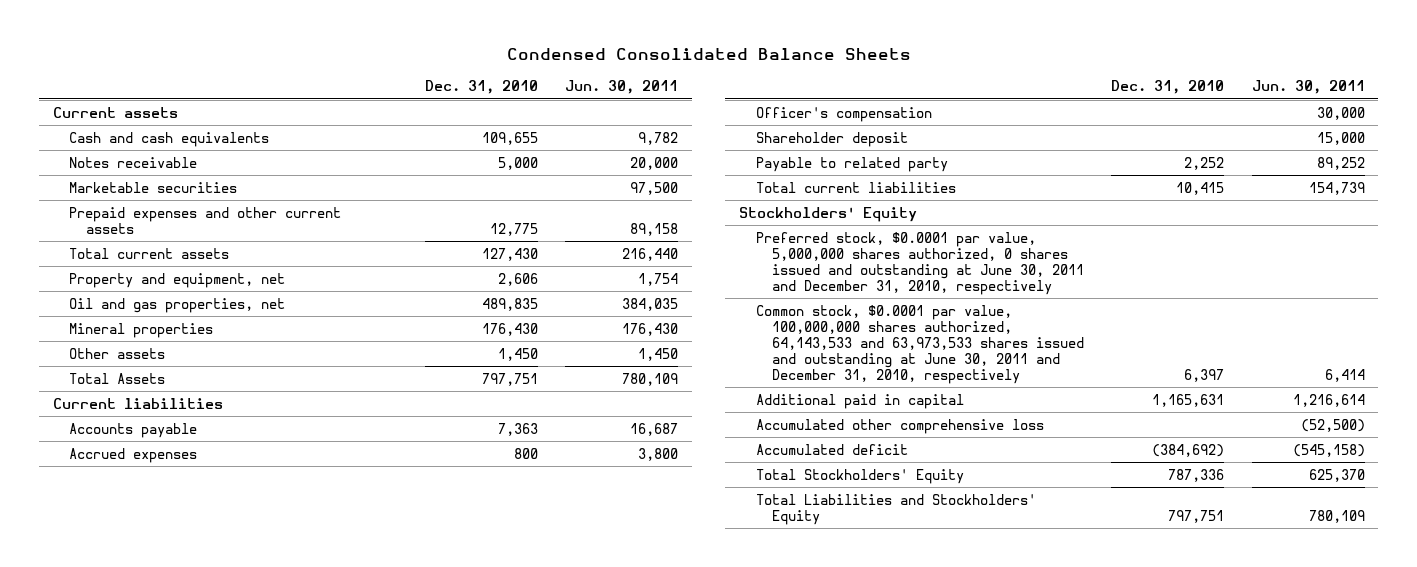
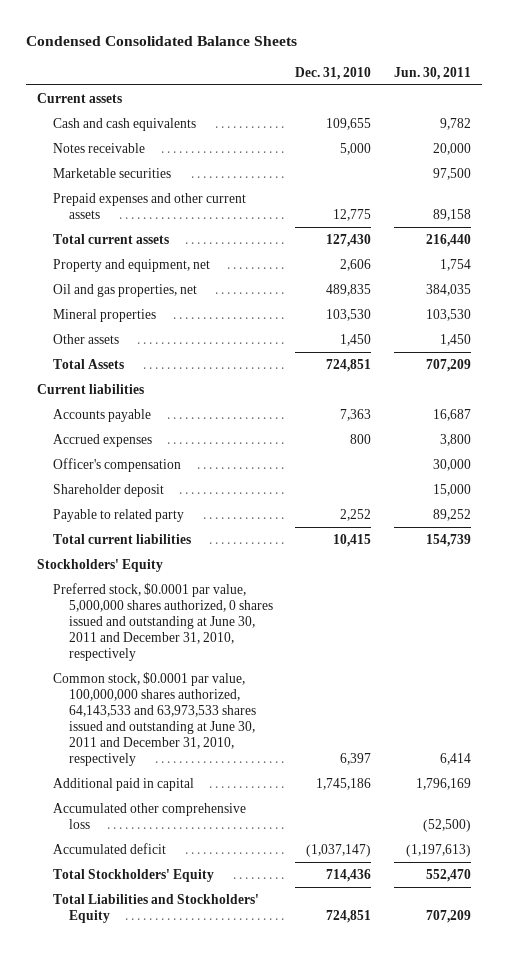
- Mineral properties | 176,430 | 176,430
+ Mineral properties | 103,530 | 103,530
- Total Assets | 797,751 | 780,109
+ Total Assets | 724,851 | 707,209
- Additional paid in capital | 1,165,631 | 1,216,614
+ Additional paid in capital | 1,745,186 | 1,796,169
- Accumulated deficit | (384,692) | (545,158)
- Total Stockholders' Equity | 787,336 | 625,370
- Total Liabilities and Stockholders' Equity | 797,751 | 780,109
+ Accumulated deficit | (1,037,147) | (1,197,613)
+ Total Stockholders' Equity | 714,436 | 552,470
+ Total Liabilities and Stockholders' Equity | 724,851 | 707,209

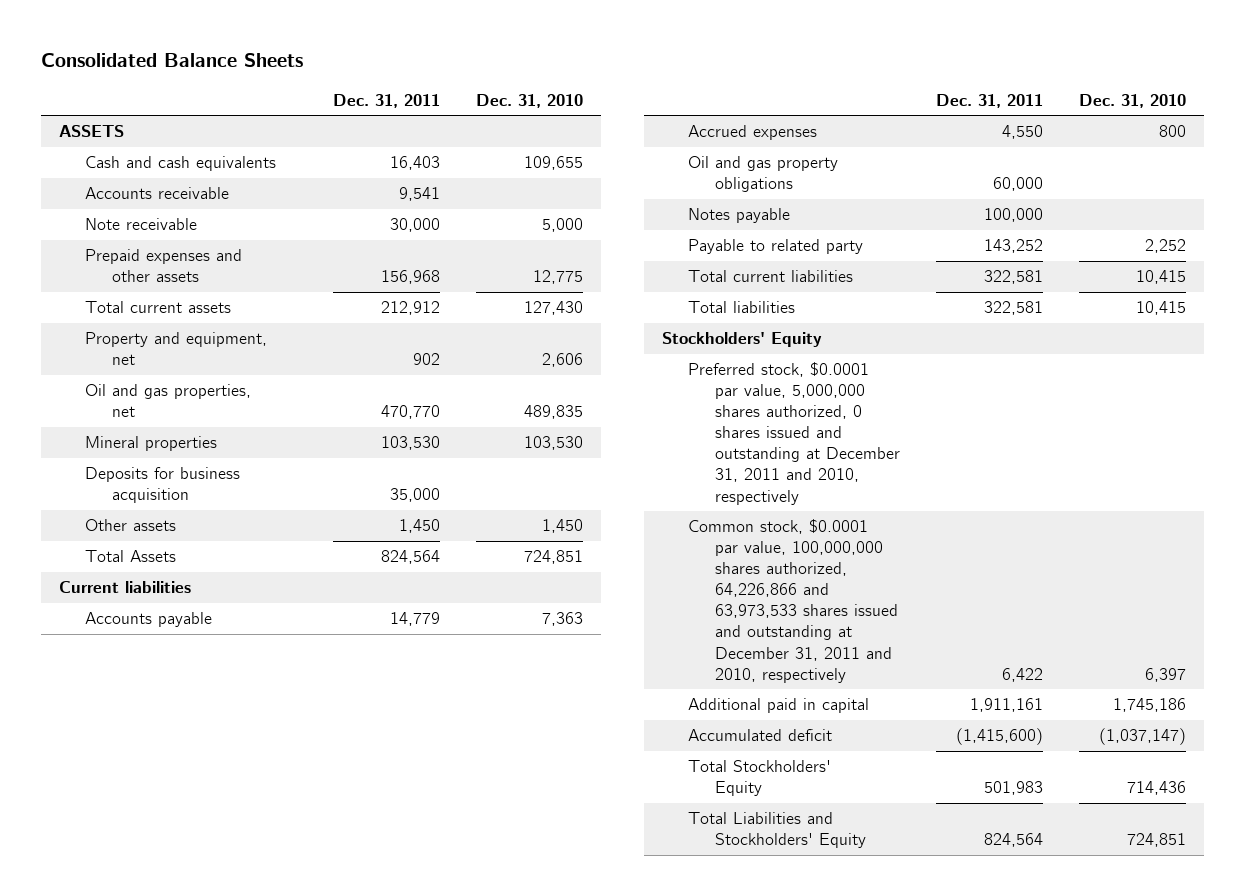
- Condensed Consolidated Balance Sheets
+ Consolidated Balance Sheets
- | Dec. 31, 2010 | Jun. 30, 2011
+ | Dec. 31, 2011 | Dec. 31, 2010
- Current assets
+ ASSETS
- Notes receivable | 5,000 | 20,000
- Marketable securities | | 97,500
- Prepaid expenses and other current assets | 12,775 | 89,158
+ Accounts receivable | 9,541 |
+ Note receivable | 30,000 | 5,000
+ Prepaid expenses and other assets | 156,968 | 12,775
+ Deposits for business acquisition | 35,000 |
- Officer's compensation | | 30,000
- Shareholder deposit | | 15,000
+ Oil and gas property obligations | 60,000 |
+ Notes payable | 100,000 |
+ Total liabilities | 322,581 | 10,415
- Preferred stock, $0.0001 par value, 5,000,000 shares authorized, 0 shares issued and outstanding at June 30, 2011 and December 31, 2010, respectively
- Common stock, $0.0001 par value, 100,000,000 shares authorized, 64,143,533 and 63,973,533 shares issued and outstanding at June 30, 2011 and December 31, 2010, respectively | 6,397 | 6,414
+ Preferred stock, $0.0001 par value, 5,000,000 shares authorized, 0 shares issued and outstanding at December 31, 2011 and 2010, respectively
+ Common stock, $0.0001 par value, 100,000,000 shares authorized, 64,226,866 and 63,973,533 shares issued and outstanding at December 31, 2011 and 2010, respectively | 6,422 | 6,397
- Accumulated other comprehensive loss | | (52,500)

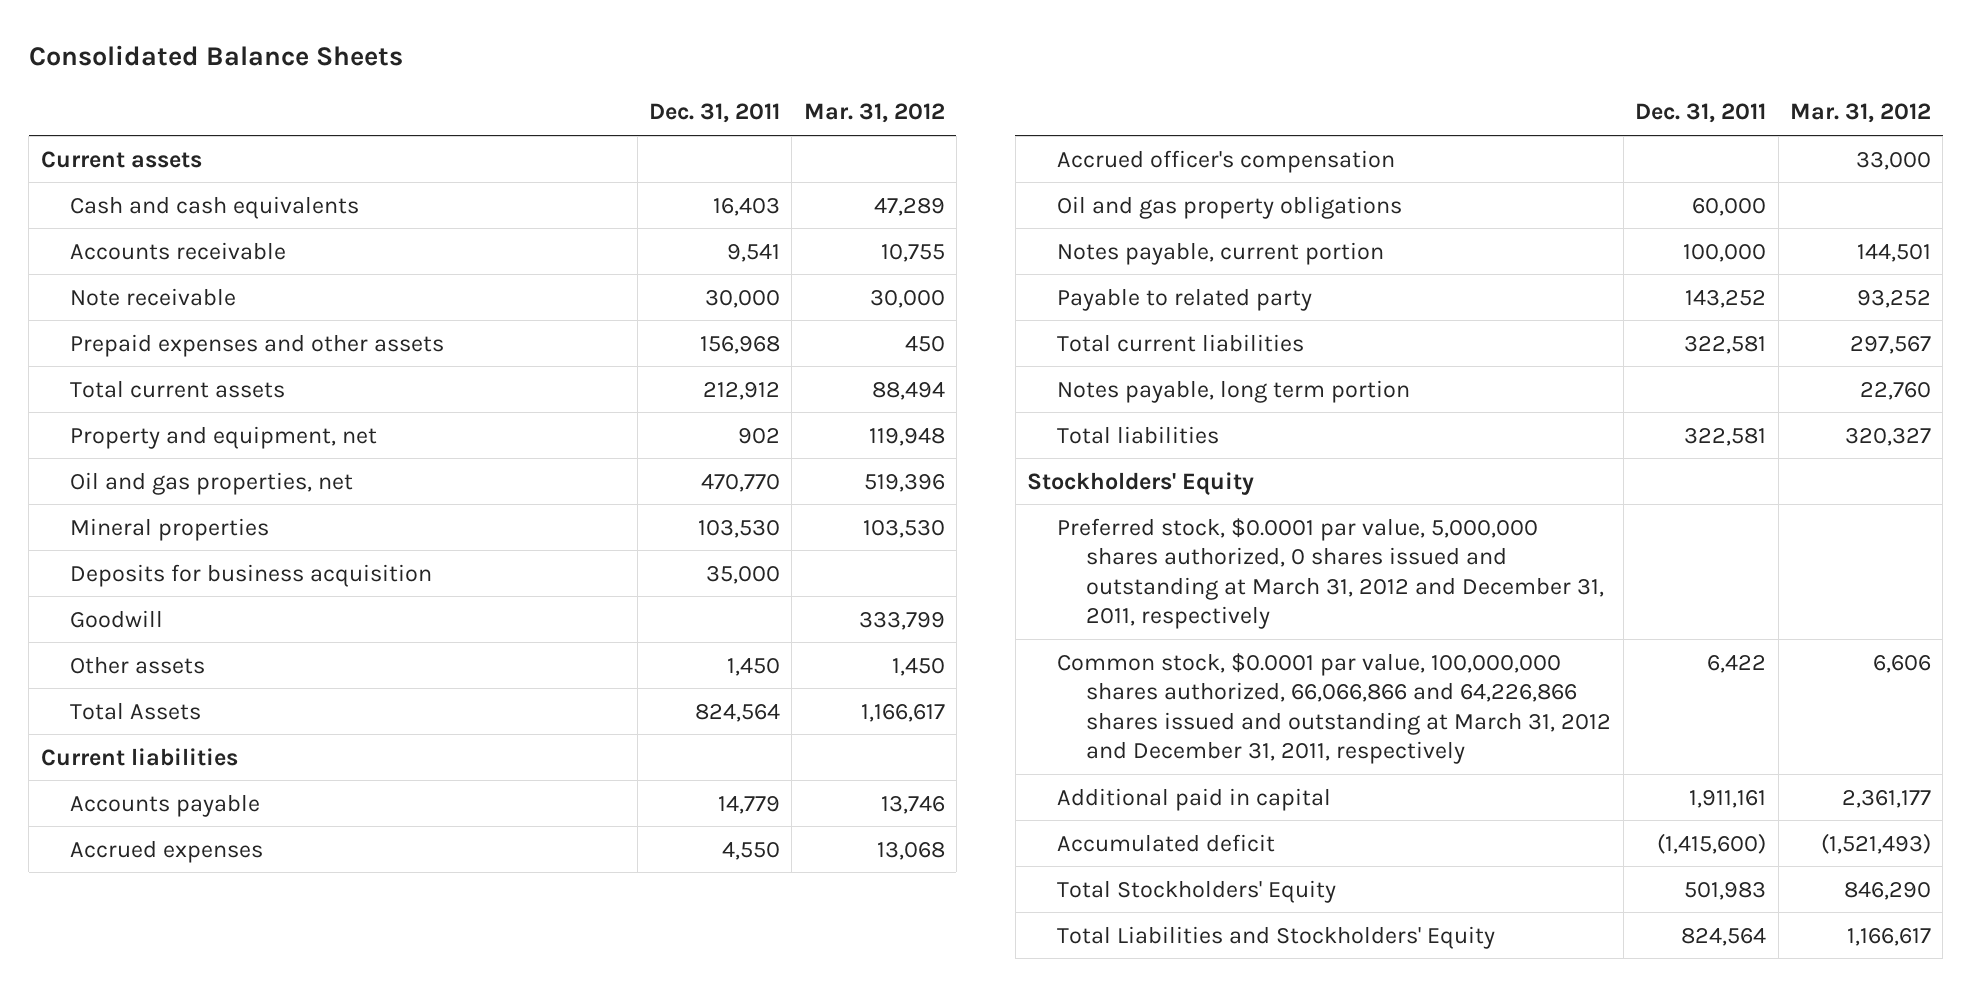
- | Dec. 31, 2011 | Dec. 31, 2010
+ | Dec. 31, 2011 | Mar. 31, 2012
- ASSETS
+ Current assets
+ Goodwill | | 333,799
+ Accrued officer's compensation | | 33,000
- Notes payable | 100,000 |
+ Notes payable, current portion | 100,000 | 144,501
+ Notes payable, long term portion | | 22,760
- Preferred stock, $0.0001 par value, 5,000,000 shares authorized, 0 shares issued and outstanding at December 31, 2011 and 2010, respectively
- Common stock, $0.0001 par value, 100,000,000 shares authorized, 64,226,866 and 63,973,533 shares issued and outstanding at December 31, 2011 and 2010, respectively | 6,422 | 6,397
+ Preferred stock, $0.0001 par value, 5,000,000 shares authorized, 0 shares issued and outstanding at March 31, 2012 and December 31, 2011, respectively
+ Common stock, $0.0001 par value, 100,000,000 shares authorized, 66,066,866 and 64,226,866 shares issued and outstanding at March 31, 2012 and December 31, 2011, respectively | 6,422 | 6,606

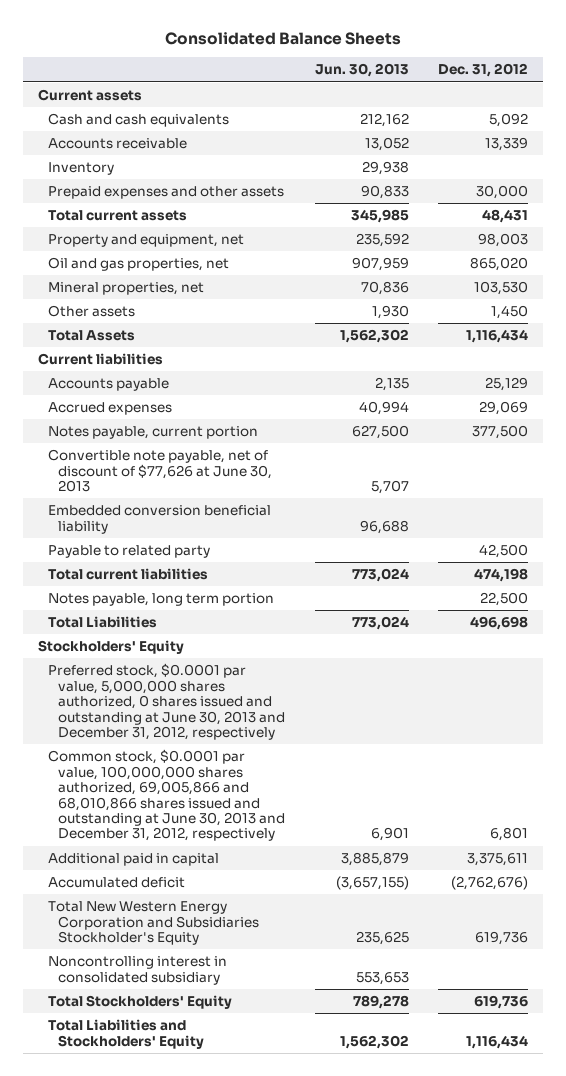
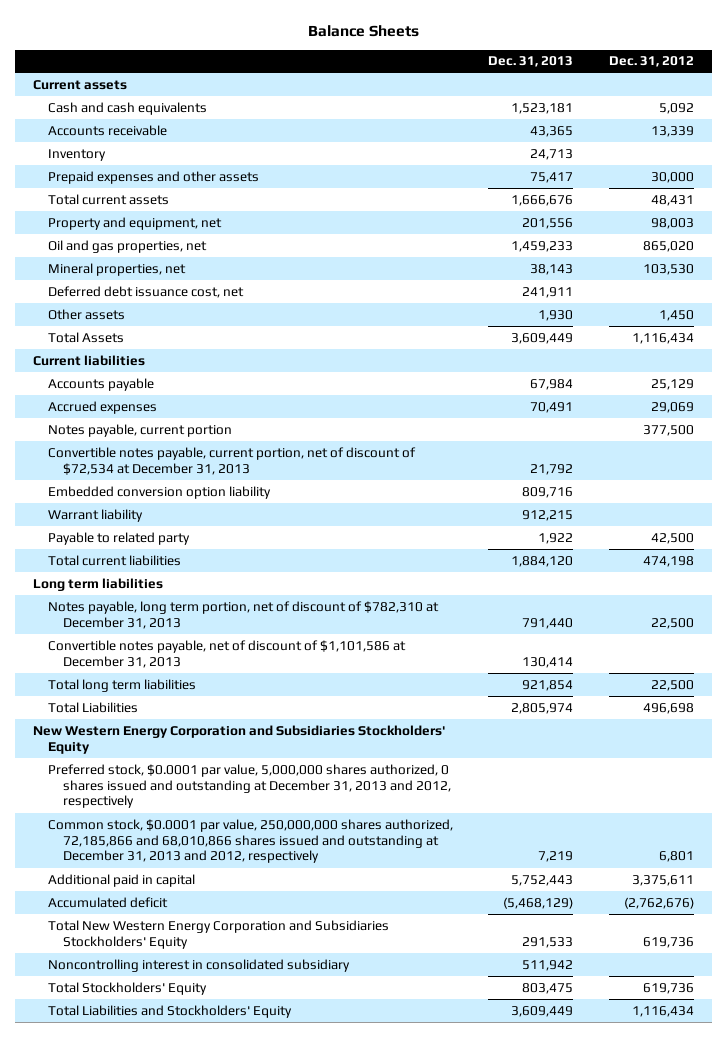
- Consolidated Balance Sheets
+ Balance Sheets
- | Jun. 30, 2013 | Dec. 31, 2012
+ | Dec. 31, 2013 | Dec. 31, 2012
+ Deferred debt issuance cost, net | 241,911 |
- Convertible note payable, net of discount of $77,626 at June 30, 2013 | 5,707 |
- Embedded conversion beneficial liability | 96,688 |
+ Convertible notes payable, current portion, net of discount of $72,534 at December 31, 2013 | 21,792 |
+ Embedded conversion option liability | 809,716 |
+ Warrant liability | 912,215 |
- Notes payable, long term portion | | 22,500
+ Long term liabilities
+ Notes payable, long term portion, net of discount of $782,310 at December 31, 2013 | 791,440 | 22,500
+ Convertible notes payable, net of discount of $1,101,586 at December 31, 2013 | 130,414 |
+ Total long term liabilities | 921,854 | 22,500
- Stockholders' Equity
- Preferred stock, $0.0001 par value, 5,000,000 shares authorized, 0 shares issued and outstanding at June 30, 2013 and December 31, 2012, respectively
- Common stock, $0.0001 par value, 100,000,000 shares authorized, 69,005,866 and 68,010,866 shares issued and outstanding at June 30, 2013 and December 31, 2012, respectively | 6,901 | 6,801
+ New Western Energy Corporation and Subsidiaries Stockholders' Equity
+ Preferred stock, $0.0001 par value, 5,000,000 shares authorized, 0 shares issued and outstanding at December 31, 2013 and 2012, respectively
+ Common stock, $0.0001 par value, 250,000,000 shares authorized, 72,185,866 and 68,010,866 shares issued and outstanding at December 31, 2013 and 2012, respectively | 7,219 | 6,801
- Total New Western Energy Corporation and Subsidiaries Stockholder's Equity | 235,625 | 619,736
+ Total New Western Energy Corporation and Subsidiaries Stockholders' Equity | 291,533 | 619,736

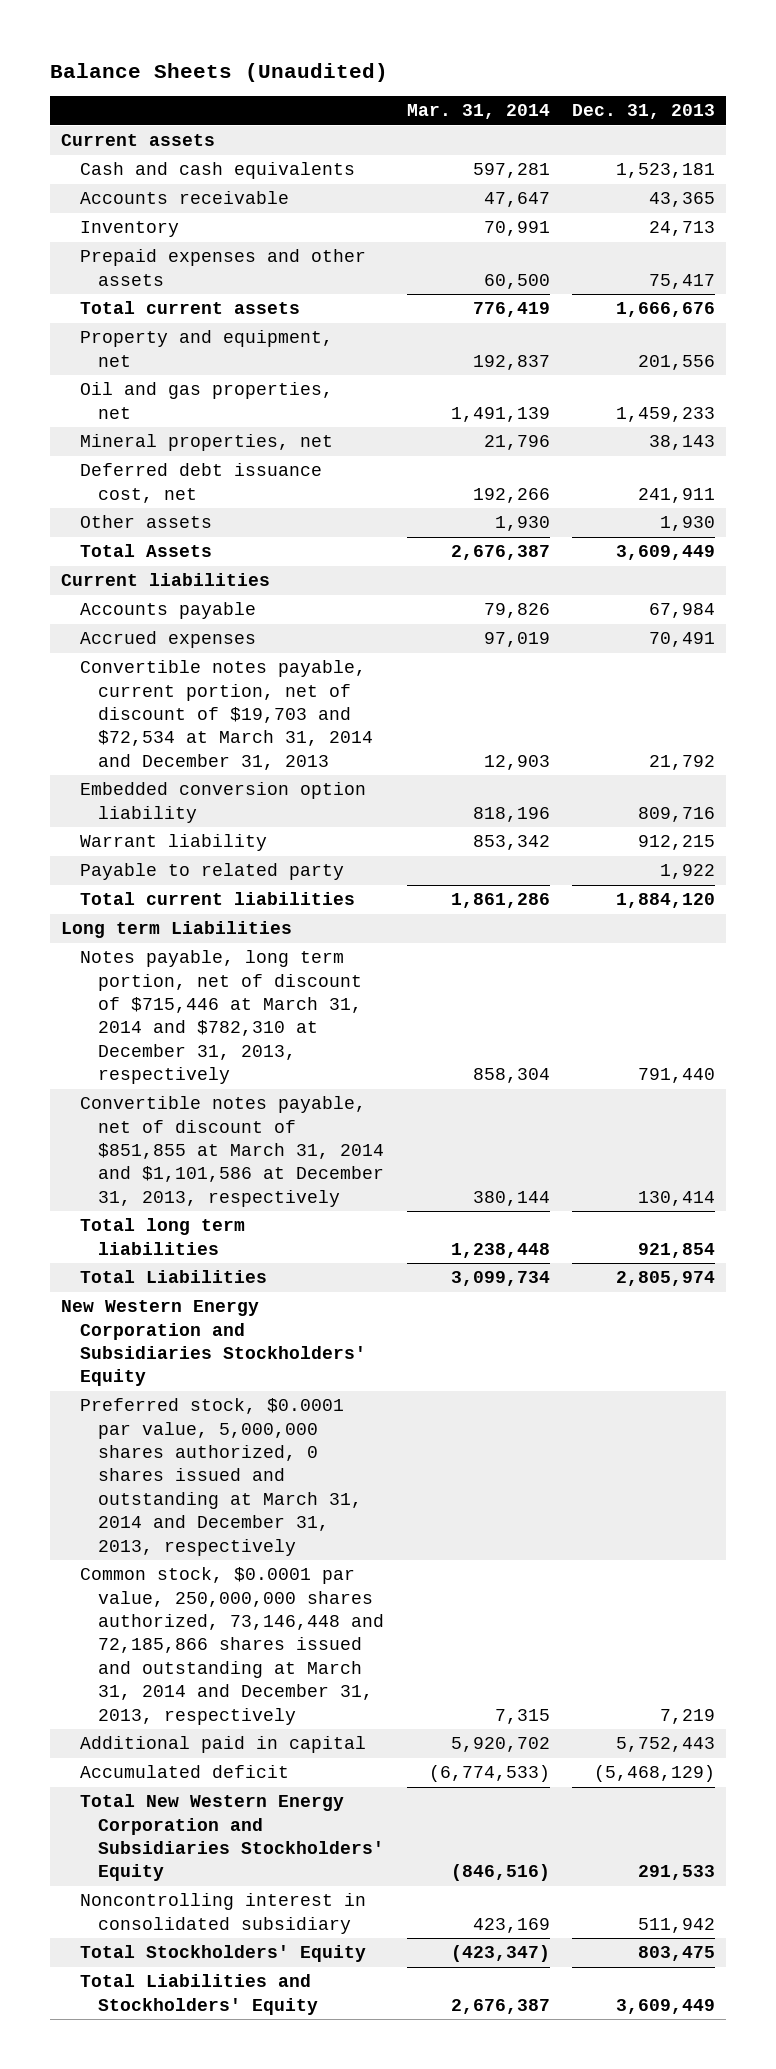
- Balance Sheets
+ Balance Sheets (Unaudited)
- | Dec. 31, 2013 | Dec. 31, 2012
+ | Mar. 31, 2014 | Dec. 31, 2013
- Notes payable, current portion | | 377,500
- Convertible notes payable, current portion, net of discount of $72,534 at December 31, 2013 | 21,792 |
+ Convertible notes payable, current portion, net of discount of $19,703 and $72,534 at March 31, 2014 and December 31, 2013 | 12,903 | 21,792
- Long term liabilities
- Notes payable, long term portion, net of discount of $782,310 at December 31, 2013 | 791,440 | 22,500
- Convertible notes payable, net of discount of $1,101,586 at December 31, 2013 | 130,414 |
+ Long term Liabilities
+ Notes payable, long term portion, net of discount of $715,446 at March 31, 2014 and $782,310 at December 31, 2013, respectively | 858,304 | 791,440
+ Convertible notes payable, net of discount of $851,855 at March 31, 2014 and $1,101,586 at December 31, 2013, respectively | 380,144 | 130,414
- Preferred stock, $0.0001 par value, 5,000,000 shares authorized, 0 shares issued and outstanding at December 31, 2013 and 2012, respectively
- Common stock, $0.0001 par value, 250,000,000 shares authorized, 72,185,866 and 68,010,866 shares issued and outstanding at December 31, 2013 and 2012, respectively | 7,219 | 6,801
+ Preferred stock, $0.0001 par value, 5,000,000 shares authorized, 0 shares issued and outstanding at March 31, 2014 and December 31, 2013, respectively
+ Common stock, $0.0001 par value, 250,000,000 shares authorized, 73,146,448 and 72,185,866 shares issued and outstanding at March 31, 2014 and December 31, 2013, respectively | 7,315 | 7,219

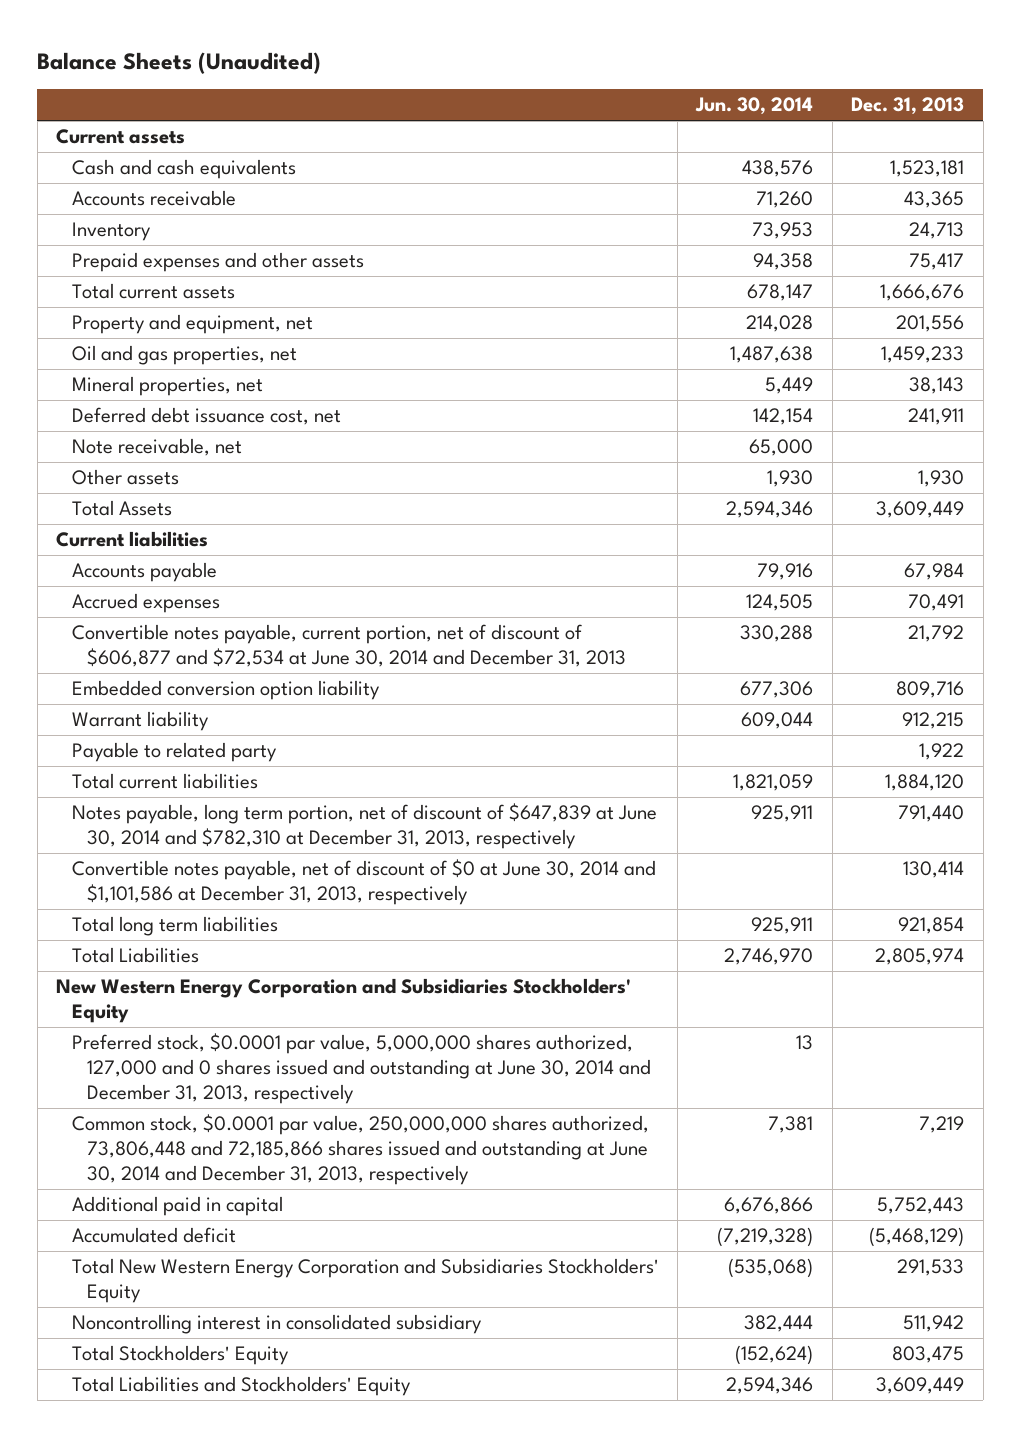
- | Mar. 31, 2014 | Dec. 31, 2013
+ | Jun. 30, 2014 | Dec. 31, 2013
+ Note receivable, net | 65,000 |
- Convertible notes payable, current portion, net of discount of $19,703 and $72,534 at March 31, 2014 and December 31, 2013 | 12,903 | 21,792
+ Convertible notes payable, current portion, net of discount of $606,877 and $72,534 at June 30, 2014 and December 31, 2013 | 330,288 | 21,792
- Long term Liabilities
- Notes payable, long term portion, net of discount of $715,446 at March 31, 2014 and $782,310 at December 31, 2013, respectively | 858,304 | 791,440
- Convertible notes payable, net of discount of $851,855 at March 31, 2014 and $1,101,586 at December 31, 2013, respectively | 380,144 | 130,414
+ Notes payable, long term portion, net of discount of $647,839 at June 30, 2014 and $782,310 at December 31, 2013, respectively | 925,911 | 791,440
+ Convertible notes payable, net of discount of $0 at June 30, 2014 and $1,101,586 at December 31, 2013, respectively | | 130,414
- Preferred stock, $0.0001 par value, 5,000,000 shares authorized, 0 shares issued and outstanding at March 31, 2014 and December 31, 2013, respectively
- Common stock, $0.0001 par value, 250,000,000 shares authorized, 73,146,448 and 72,185,866 shares issued and outstanding at March 31, 2014 and December 31, 2013, respectively | 7,315 | 7,219
+ Preferred stock, $0.0001 par value, 5,000,000 shares authorized, 127,000 and 0 shares issued and outstanding at June 30, 2014 and December 31, 2013, respectively | 13 |
+ Common stock, $0.0001 par value, 250,000,000 shares authorized, 73,806,448 and 72,185,866 shares issued and outstanding at June 30, 2014 and December 31, 2013, respectively | 7,381 | 7,219

